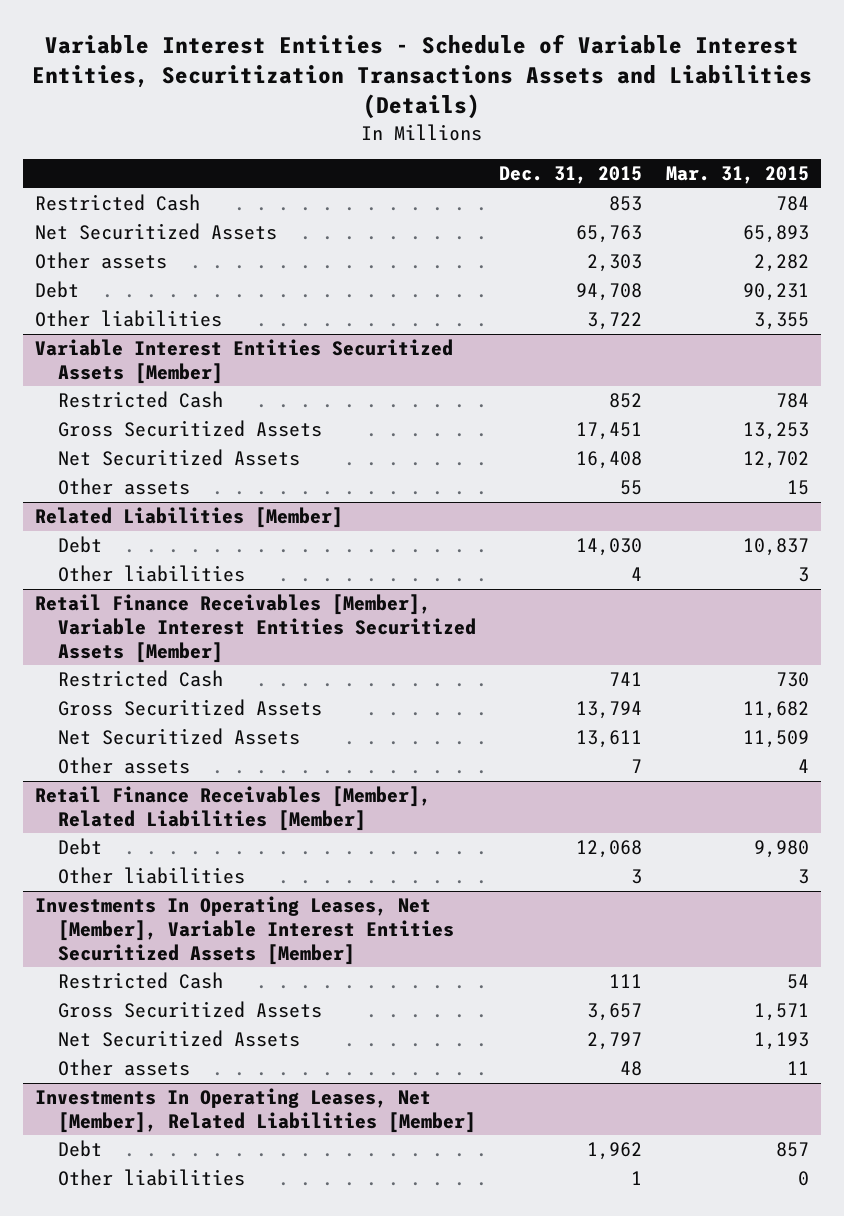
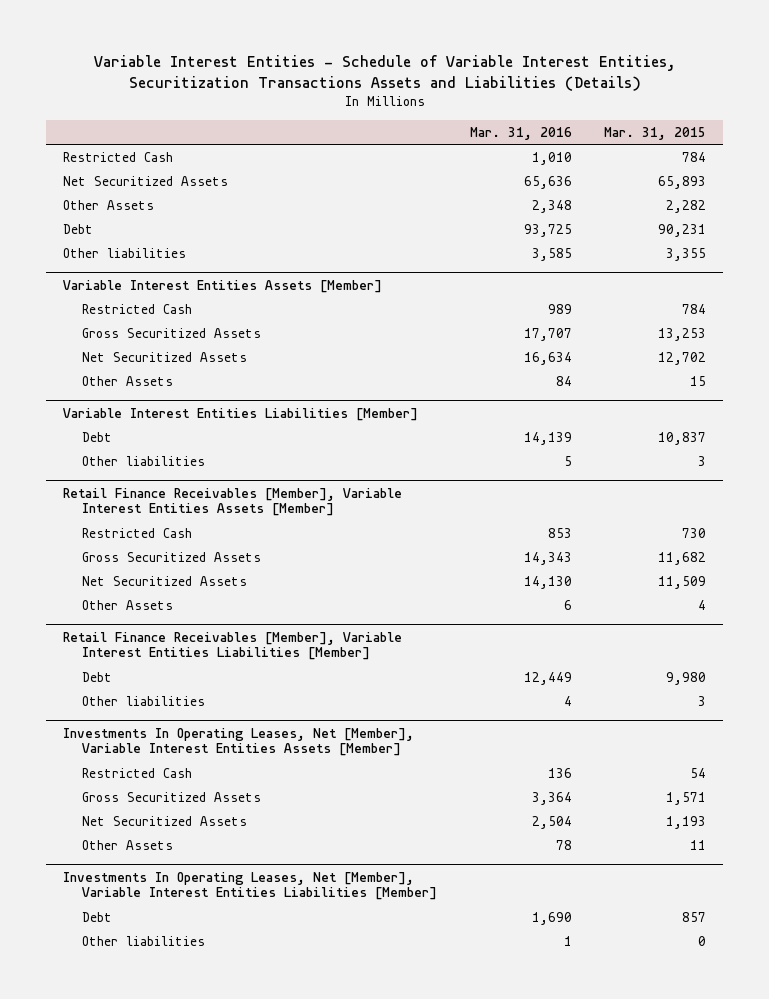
- | Dec. 31, 2015 | Mar. 31, 2015
+ | Mar. 31, 2016 | Mar. 31, 2015
- Other assets | 2,303 | 2,282
+ Other Assets | 2,348 | 2,282
- Variable Interest Entities Securitized Assets [Member]
+ Variable Interest Entities Assets [Member]
- Other assets | 55 | 15
- Related Liabilities [Member]
+ Other Assets | 84 | 15
+ Variable Interest Entities Liabilities [Member]
- Retail Finance Receivables [Member], Variable Interest Entities Securitized Assets [Member]
+ Retail Finance Receivables [Member], Variable Interest Entities Assets [Member]
- Other assets | 7 | 4
- Retail Finance Receivables [Member], Related Liabilities [Member]
+ Other Assets | 6 | 4
+ Retail Finance Receivables [Member], Variable Interest Entities Liabilities [Member]
- Investments In Operating Leases, Net [Member], Variable Interest Entities Securitized Assets [Member]
+ Investments In Operating Leases, Net [Member], Variable Interest Entities Assets [Member]
- Other assets | 48 | 11
- Investments In Operating Leases, Net [Member], Related Liabilities [Member]
+ Other Assets | 78 | 11
+ Investments In Operating Leases, Net [Member], Variable Interest Entities Liabilities [Member]

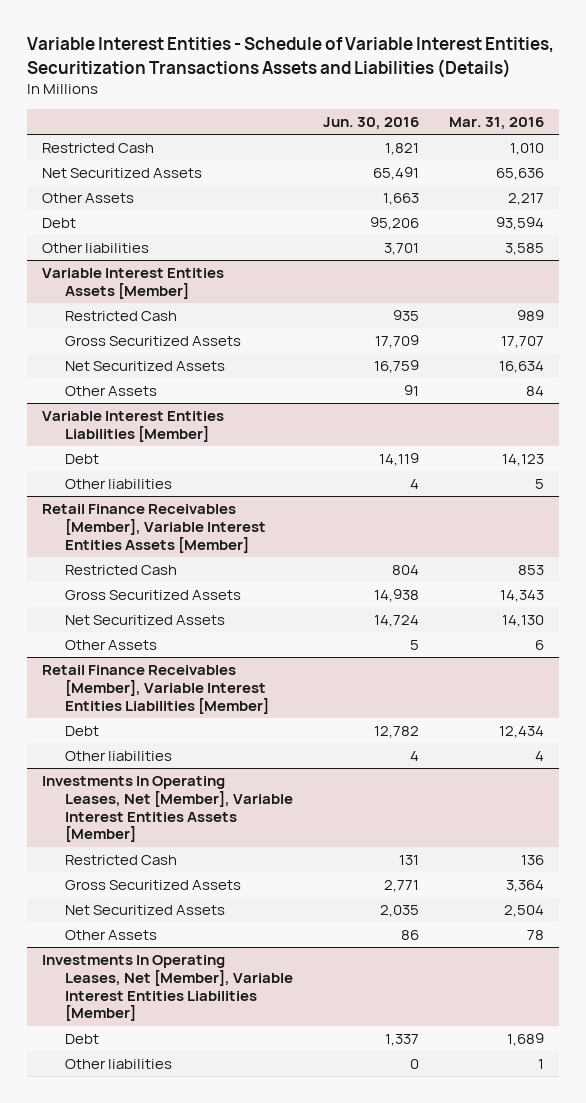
- | Mar. 31, 2016 | Mar. 31, 2015
+ | Jun. 30, 2016 | Mar. 31, 2016
- Other Assets | 2,348 | 2,282
- Debt | 93,725 | 90,231
+ Other Assets | 1,663 | 2,217
+ Debt | 95,206 | 93,594
@ Variable Interest Entities Liabilities [Member]
- Debt | 14,139 | 10,837
+ Debt | 14,119 | 14,123
@ Retail Finance Receivables [Member], Variable Interest Entities Liabilities [Member]
- Debt | 12,449 | 9,980
+ Debt | 12,782 | 12,434
@ Investments In Operating Leases, Net [Member], Variable Interest Entities Liabilities [Member]
- Debt | 1,690 | 857
+ Debt | 1,337 | 1,689

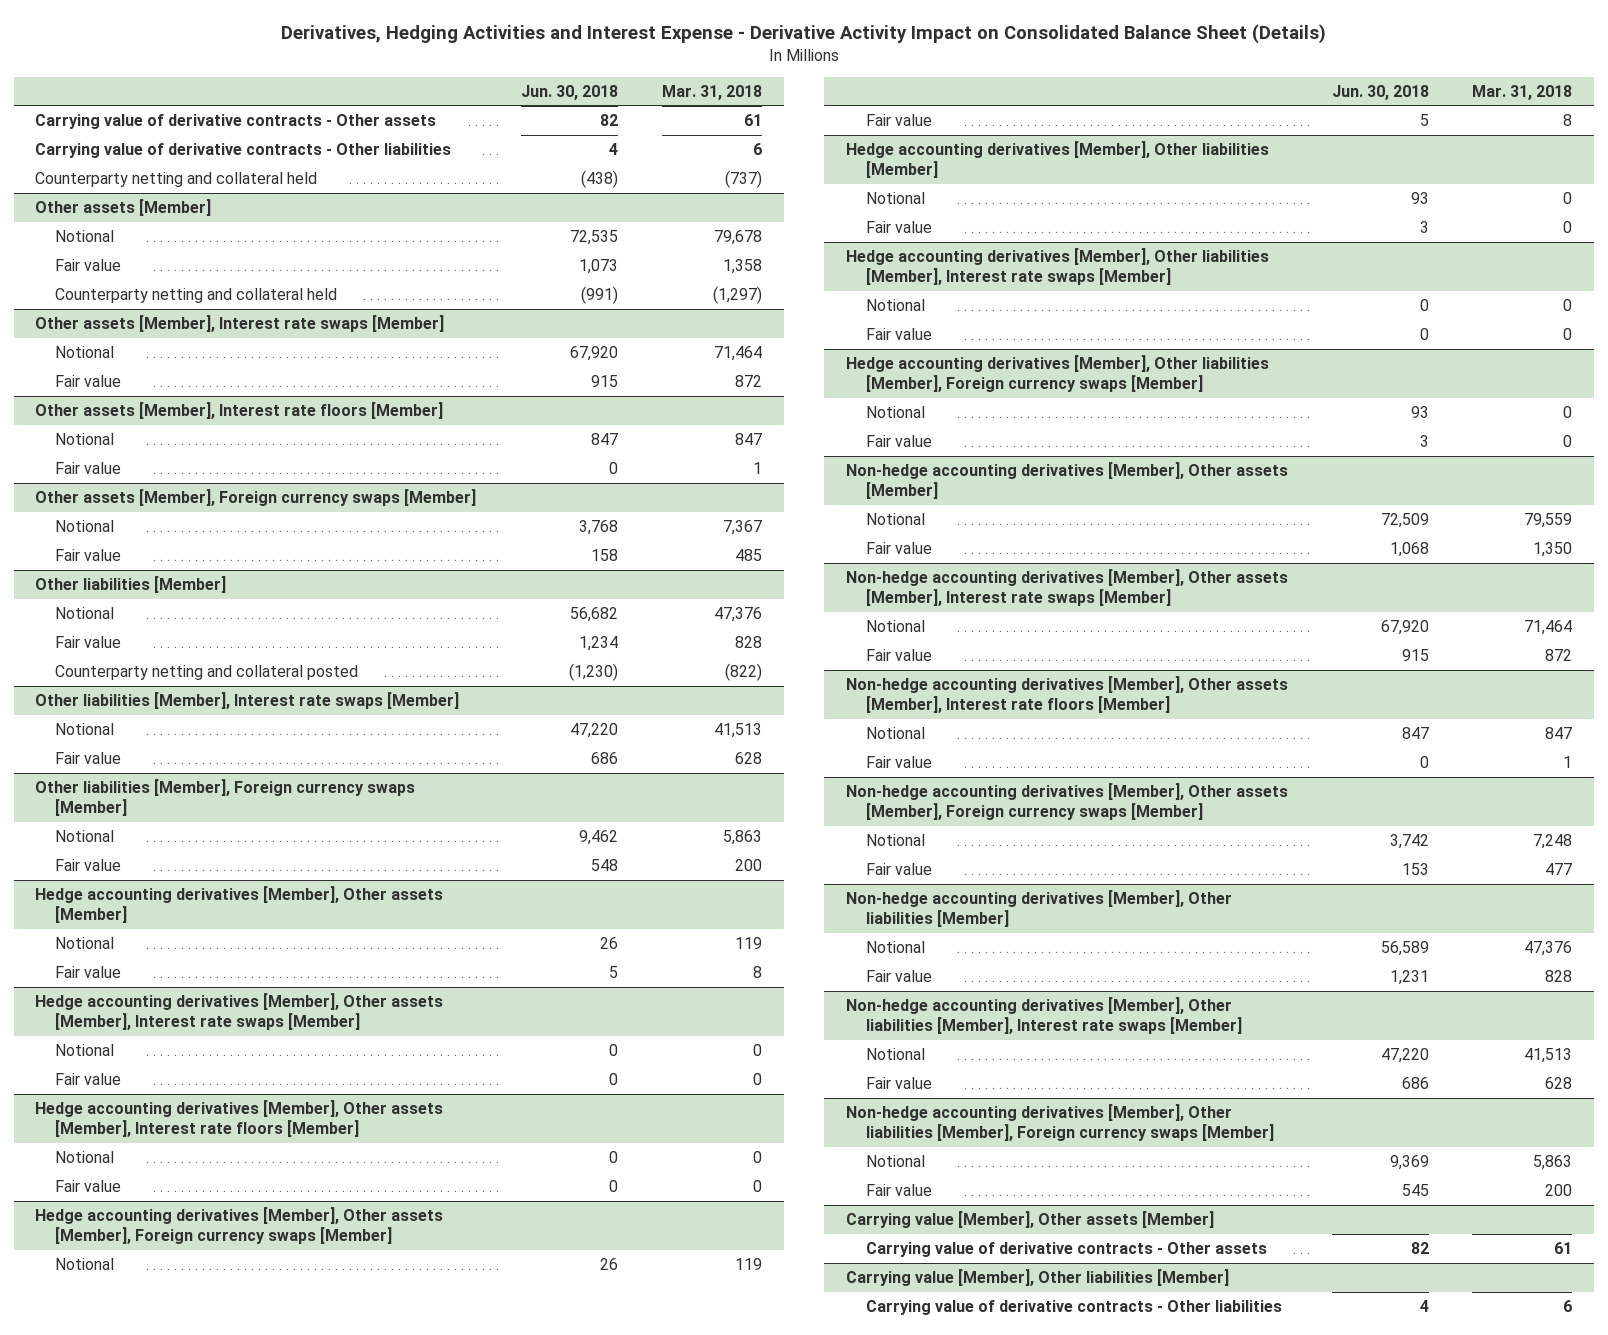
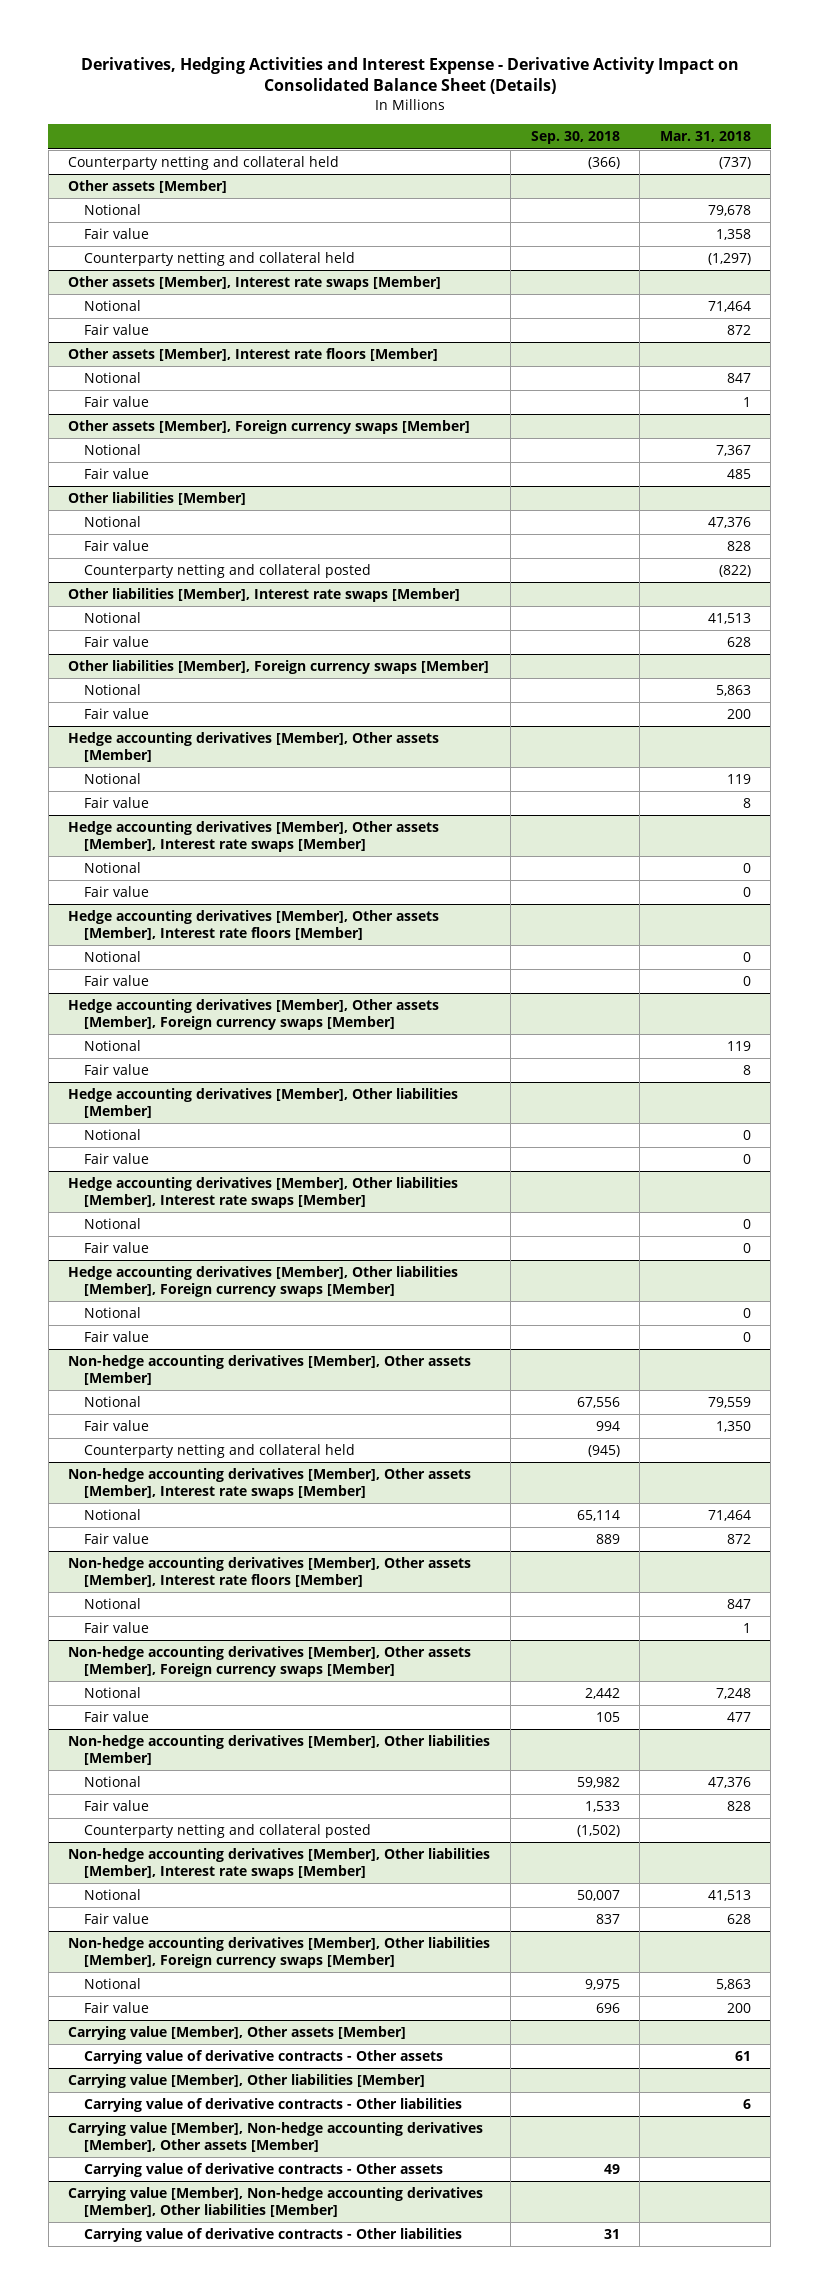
- | Jun. 30, 2018 | Mar. 31, 2018
+ | Sep. 30, 2018 | Mar. 31, 2018
- Carrying value of derivative contracts - Other assets | 82 | 61
- Carrying value of derivative contracts - Other liabilities | 4 | 6
@ Non-hedge accounting derivatives [Member], Other assets [Member]
+ Counterparty netting and collateral held | (945) |
@ Non-hedge accounting derivatives [Member], Other liabilities [Member]
+ Counterparty netting and collateral posted | (1,502) |
+ Carrying value [Member], Non-hedge accounting derivatives [Member], Other assets [Member]
+ Carrying value of derivative contracts - Other assets | 49 |
+ Carrying value [Member], Non-hedge accounting derivatives [Member], Other liabilities [Member]
+ Carrying value of derivative contracts - Other liabilities | 31 |

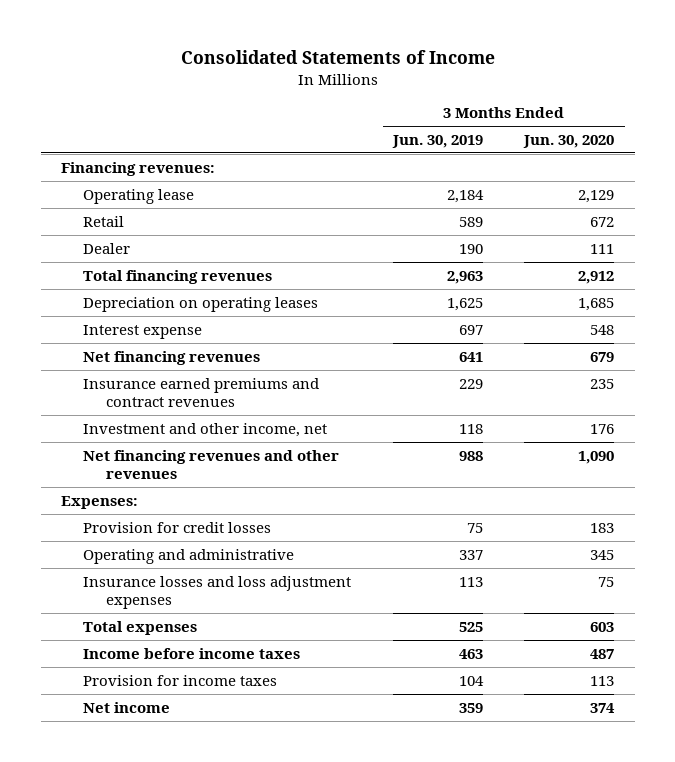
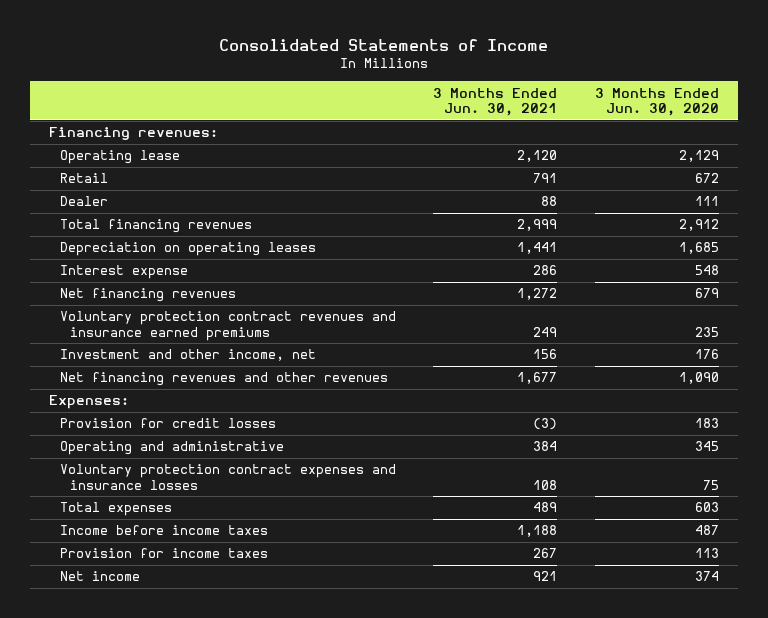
- | 3 Months Ended Jun. 30, 2019 | 3 Months Ended Jun. 30, 2020
+ | 3 Months Ended Jun. 30, 2021 | 3 Months Ended Jun. 30, 2020
- Insurance earned premiums and contract revenues | 229 | 235
+ Voluntary protection contract revenues and insurance earned premiums | 249 | 235
- Insurance losses and loss adjustment expenses | 113 | 75
+ Voluntary protection contract expenses and insurance losses | 108 | 75

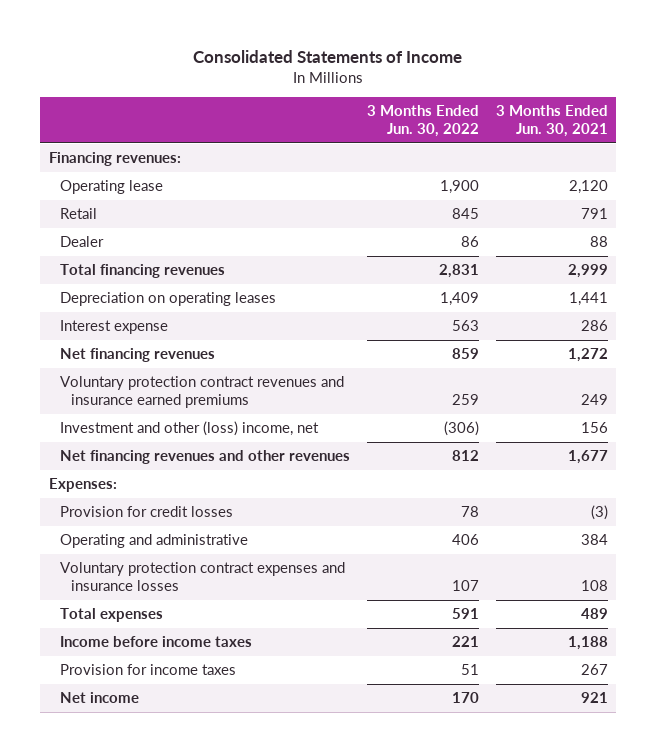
- | 3 Months Ended Jun. 30, 2021 | 3 Months Ended Jun. 30, 2020
+ | 3 Months Ended Jun. 30, 2022 | 3 Months Ended Jun. 30, 2021
- Investment and other income, net | 156 | 176
+ Investment and other (loss) income, net | (306) | 156

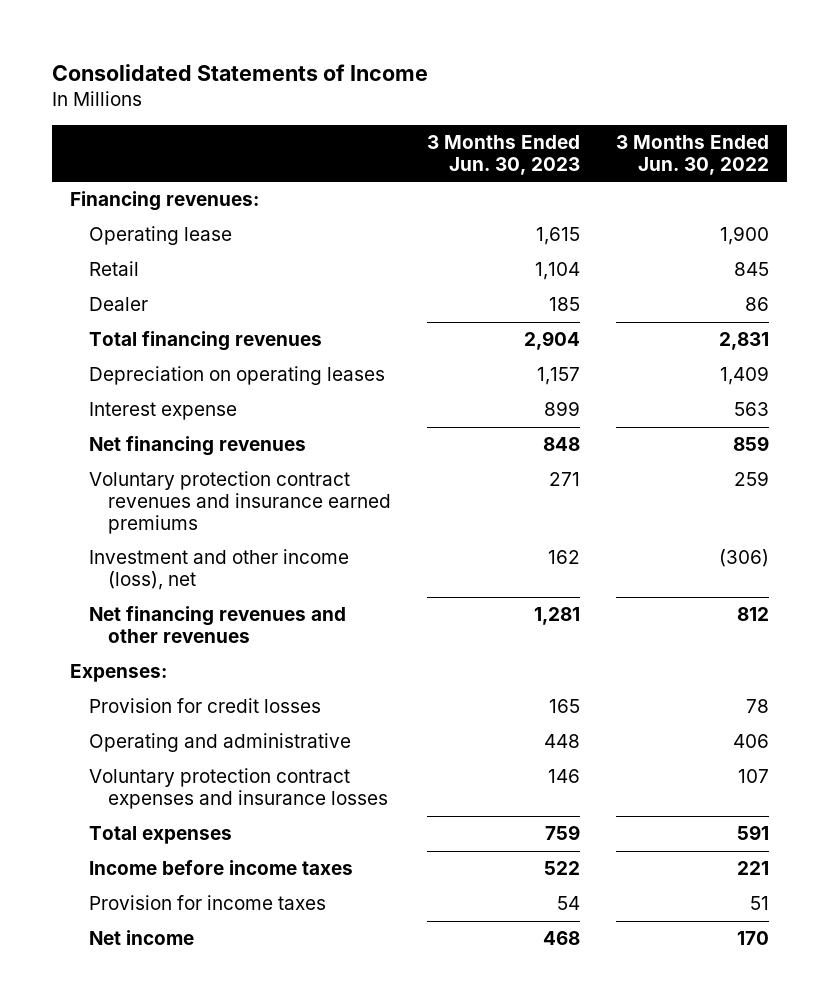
- | 3 Months Ended Jun. 30, 2022 | 3 Months Ended Jun. 30, 2021
+ | 3 Months Ended Jun. 30, 2023 | 3 Months Ended Jun. 30, 2022
- Investment and other (loss) income, net | (306) | 156
+ Investment and other income (loss), net | 162 | (306)

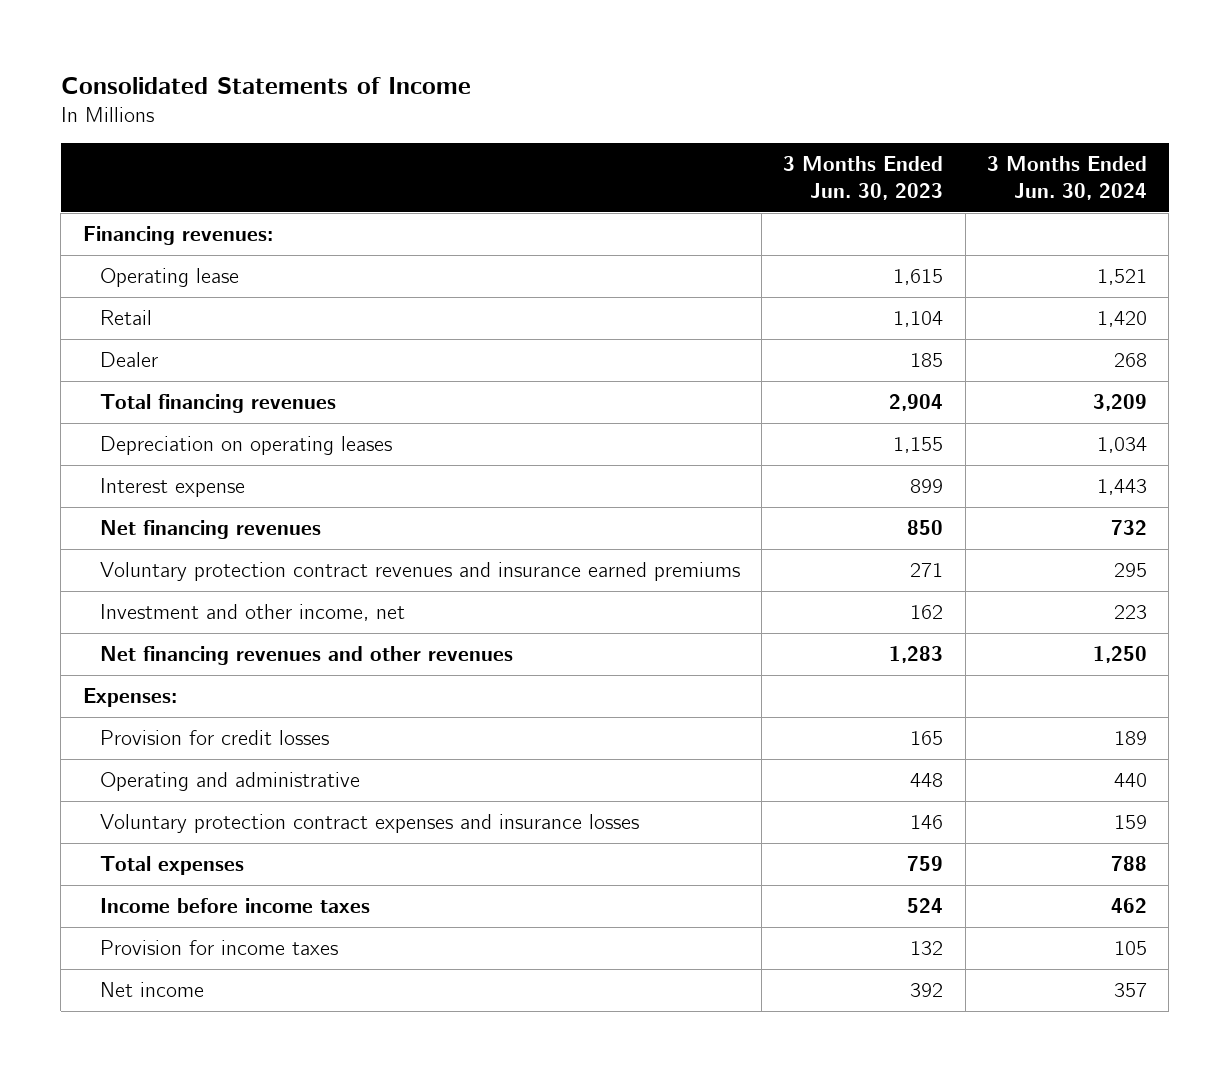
- | 3 Months Ended Jun. 30, 2023 | 3 Months Ended Jun. 30, 2022
+ | 3 Months Ended Jun. 30, 2023 | 3 Months Ended Jun. 30, 2024
- Depreciation on operating leases | 1,157 | 1,409
+ Depreciation on operating leases | 1,155 | 1,034
- Net financing revenues | 848 | 859
+ Net financing revenues | 850 | 732
- Investment and other income (loss), net | 162 | (306)
- Net financing revenues and other revenues | 1,281 | 812
+ Investment and other income, net | 162 | 223
+ Net financing revenues and other revenues | 1,283 | 1,250
- Income before income taxes | 522 | 221
- Provision for income taxes | 54 | 51
- Net income | 468 | 170
+ Income before income taxes | 524 | 462
+ Provision for income taxes | 132 | 105
+ Net income | 392 | 357

